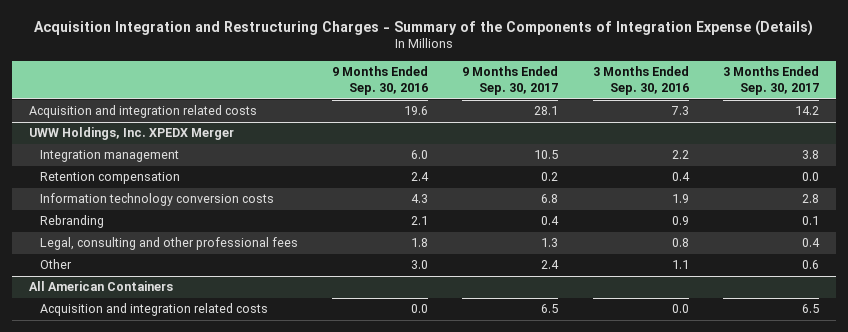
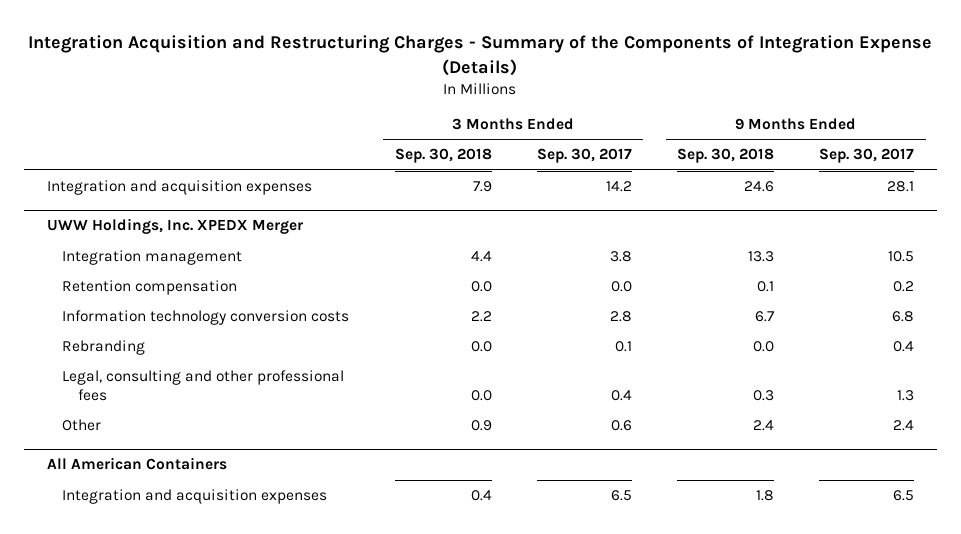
- Acquisition Integration and Restructuring Charges - Summary of the Components of Integration Expense (Details)
+ Integration Acquisition and Restructuring Charges - Summary of the Components of Integration Expense (Details)
- | 9 Months Ended Sep. 30, 2016 | 9 Months Ended Sep. 30, 2017 | 3 Months Ended Sep. 30, 2016 | 3 Months Ended Sep. 30, 2017
+ | 3 Months Ended Sep. 30, 2018 | 3 Months Ended Sep. 30, 2017 | 9 Months Ended Sep. 30, 2018 | 9 Months Ended Sep. 30, 2017
- Acquisition and integration related costs | 19.6 | 28.1 | 7.3 | 14.2
+ Integration and acquisition expenses | 7.9 | 14.2 | 24.6 | 28.1
@ All American Containers
- Acquisition and integration related costs | 0.0 | 6.5 | 0.0 | 6.5
+ Integration and acquisition expenses | 0.4 | 6.5 | 1.8 | 6.5

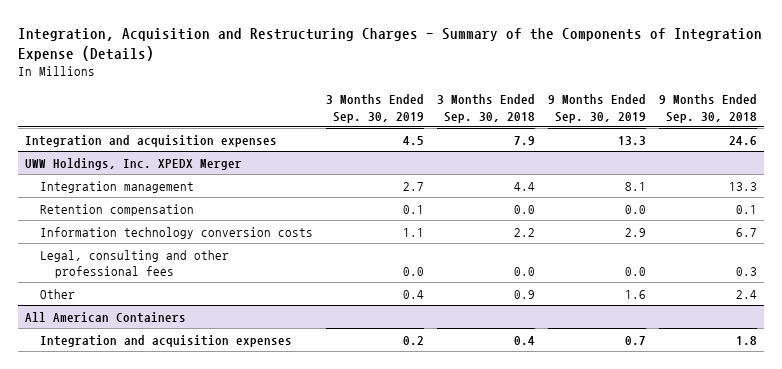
- Integration Acquisition and Restructuring Charges - Summary of the Components of Integration Expense (Details)
+ Integration, Acquisition and Restructuring Charges - Summary of the Components of Integration Expense (Details)
- | 3 Months Ended Sep. 30, 2018 | 3 Months Ended Sep. 30, 2017 | 9 Months Ended Sep. 30, 2018 | 9 Months Ended Sep. 30, 2017
+ | 3 Months Ended Sep. 30, 2019 | 3 Months Ended Sep. 30, 2018 | 9 Months Ended Sep. 30, 2019 | 9 Months Ended Sep. 30, 2018
@ UWW Holdings, Inc. XPEDX Merger
- Rebranding | 0.0 | 0.1 | 0.0 | 0.4

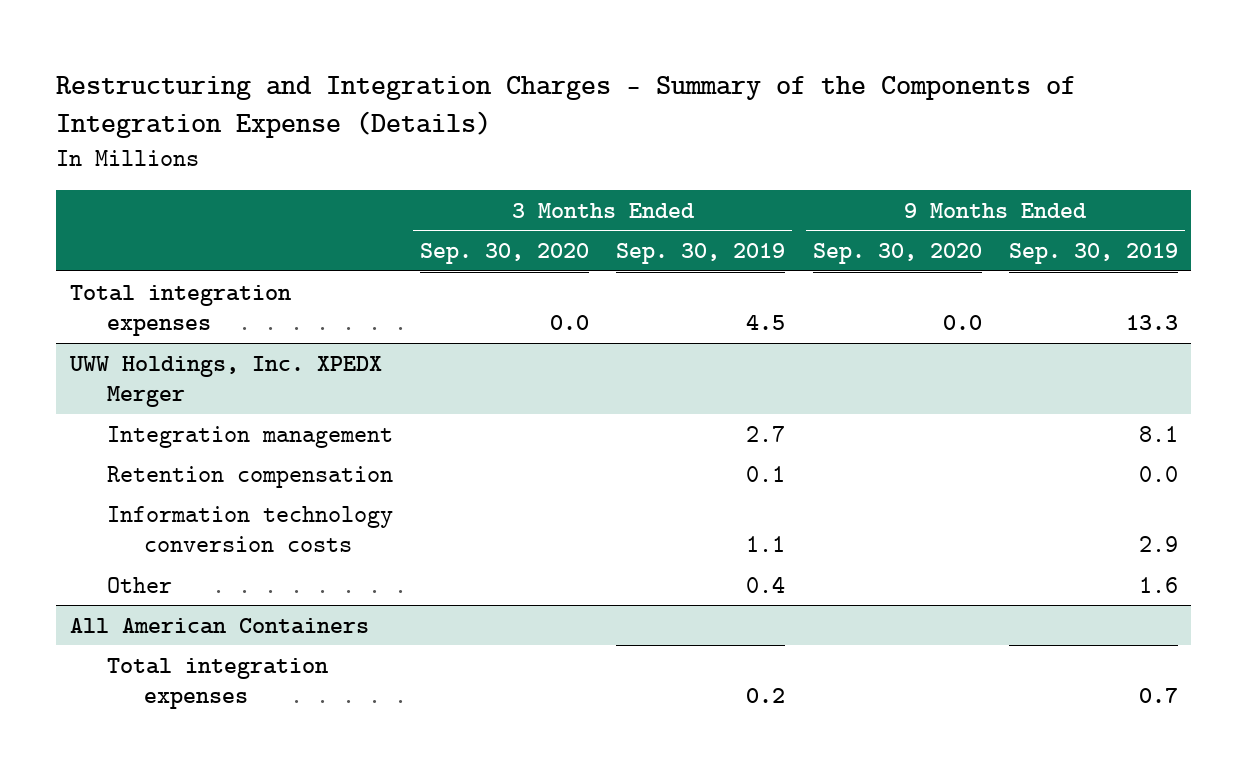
- Integration, Acquisition and Restructuring Charges - Summary of the Components of Integration Expense (Details)
+ Restructuring and Integration Charges - Summary of the Components of Integration Expense (Details)
- | 3 Months Ended Sep. 30, 2019 | 3 Months Ended Sep. 30, 2018 | 9 Months Ended Sep. 30, 2019 | 9 Months Ended Sep. 30, 2018
+ | 3 Months Ended Sep. 30, 2020 | 3 Months Ended Sep. 30, 2019 | 9 Months Ended Sep. 30, 2020 | 9 Months Ended Sep. 30, 2019
- Integration and acquisition expenses | 4.5 | 7.9 | 13.3 | 24.6
+ Total integration expenses | 0.0 | 4.5 | 0.0 | 13.3
@ UWW Holdings, Inc. XPEDX Merger
- Legal, consulting and other professional fees | 0.0 | 0.0 | 0.0 | 0.3
@ All American Containers
- Integration and acquisition expenses | 0.2 | 0.4 | 0.7 | 1.8
+ Total integration expenses | | 0.2 | | 0.7

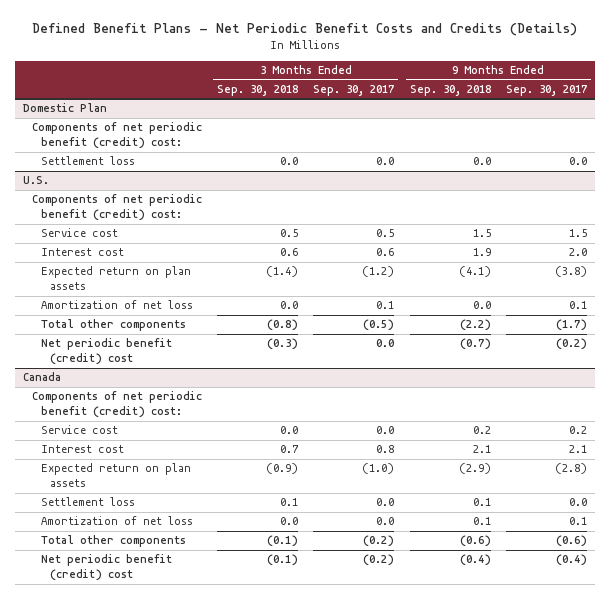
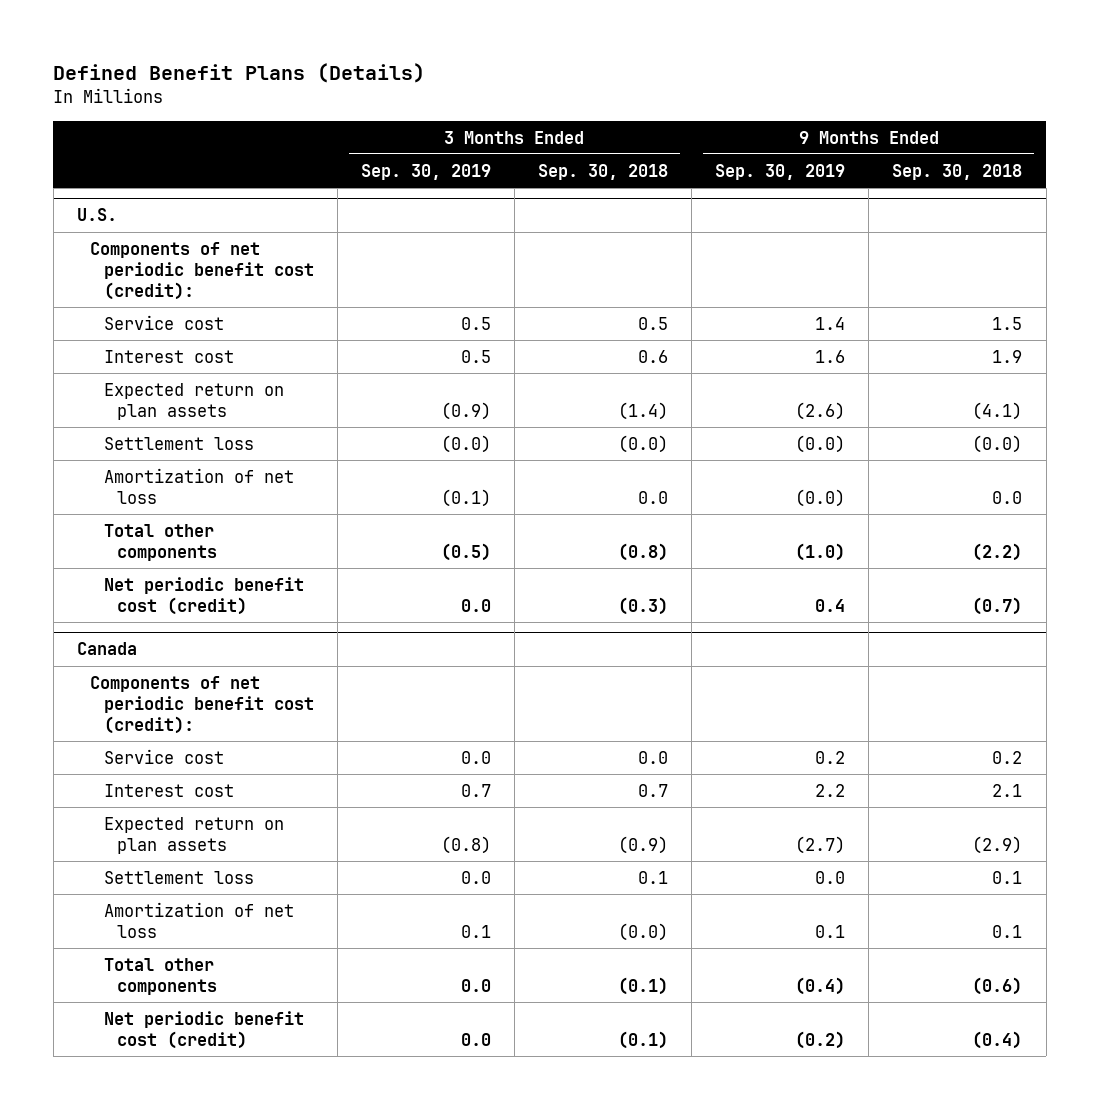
- Defined Benefit Plans - Net Periodic Benefit Costs and Credits (Details)
+ Defined Benefit Plans (Details)
- | 3 Months Ended Sep. 30, 2018 | 3 Months Ended Sep. 30, 2017 | 9 Months Ended Sep. 30, 2018 | 9 Months Ended Sep. 30, 2017
+ | 3 Months Ended Sep. 30, 2019 | 3 Months Ended Sep. 30, 2018 | 9 Months Ended Sep. 30, 2019 | 9 Months Ended Sep. 30, 2018
- Domestic Plan
- Components of net periodic benefit (credit) cost:
- Settlement loss | 0.0 | 0.0 | 0.0 | 0.0
@ U.S.
- Components of net periodic benefit (credit) cost:
+ Components of net periodic benefit cost (credit):
+ Settlement loss | (0.0) | (0.0) | (0.0) | (0.0)
- Net periodic benefit (credit) cost | (0.3) | 0.0 | (0.7) | (0.2)
+ Net periodic benefit cost (credit) | 0.0 | (0.3) | 0.4 | (0.7)
@ Canada
- Components of net periodic benefit (credit) cost:
+ Components of net periodic benefit cost (credit):
- Amortization of net loss | 0.0 | 0.0 | 0.1 | 0.1
+ Amortization of net loss | 0.1 | (0.0) | 0.1 | 0.1
- Net periodic benefit (credit) cost | (0.1) | (0.2) | (0.4) | (0.4)
+ Net periodic benefit cost (credit) | 0.0 | (0.1) | (0.2) | (0.4)

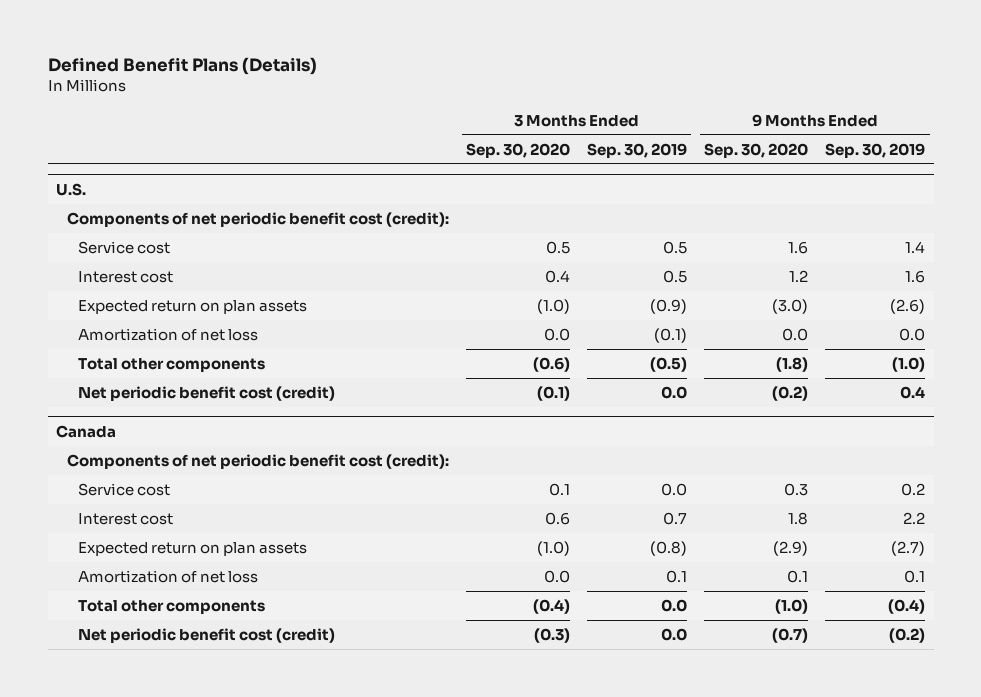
- | 3 Months Ended Sep. 30, 2019 | 3 Months Ended Sep. 30, 2018 | 9 Months Ended Sep. 30, 2019 | 9 Months Ended Sep. 30, 2018
+ | 3 Months Ended Sep. 30, 2020 | 3 Months Ended Sep. 30, 2019 | 9 Months Ended Sep. 30, 2020 | 9 Months Ended Sep. 30, 2019
@ U.S.
- Settlement loss | (0.0) | (0.0) | (0.0) | (0.0)
- Amortization of net loss | (0.1) | 0.0 | (0.0) | 0.0
+ Amortization of net loss | 0.0 | (0.1) | 0.0 | 0.0
@ Canada
- Settlement loss | 0.0 | 0.1 | 0.0 | 0.1

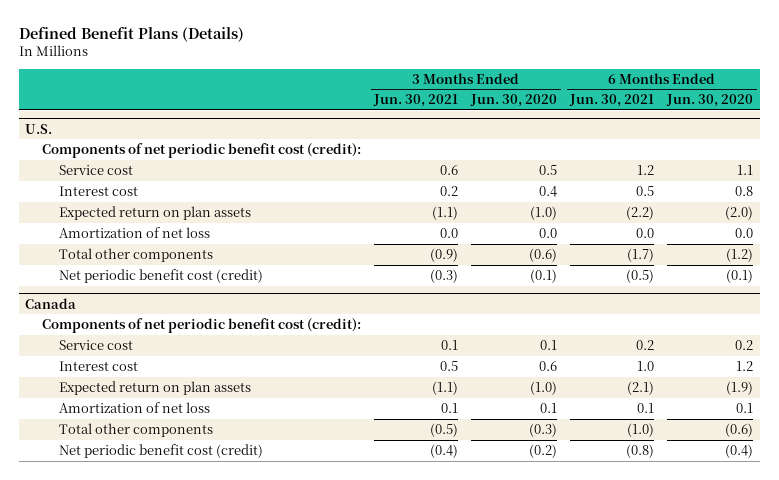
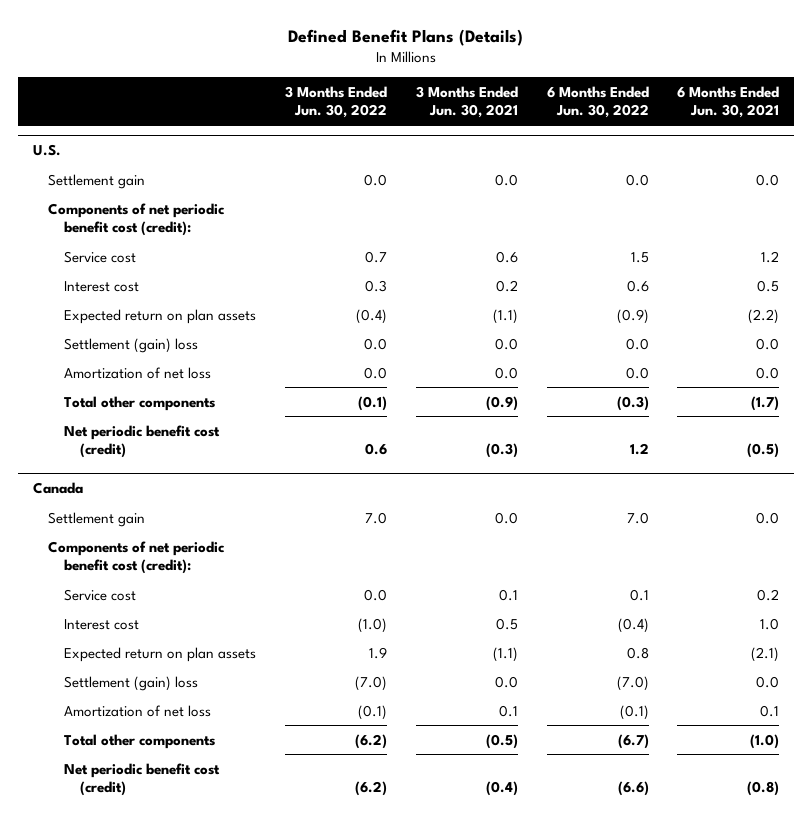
- | 3 Months Ended Jun. 30, 2021 | 3 Months Ended Jun. 30, 2020 | 6 Months Ended Jun. 30, 2021 | 6 Months Ended Jun. 30, 2020
+ | 3 Months Ended Jun. 30, 2022 | 3 Months Ended Jun. 30, 2021 | 6 Months Ended Jun. 30, 2022 | 6 Months Ended Jun. 30, 2021
@ U.S.
+ Settlement gain | 0.0 | 0.0 | 0.0 | 0.0
+ Settlement (gain) loss | 0.0 | 0.0 | 0.0 | 0.0
@ Canada
+ Settlement gain | 7.0 | 0.0 | 7.0 | 0.0
+ Settlement (gain) loss | (7.0) | 0.0 | (7.0) | 0.0

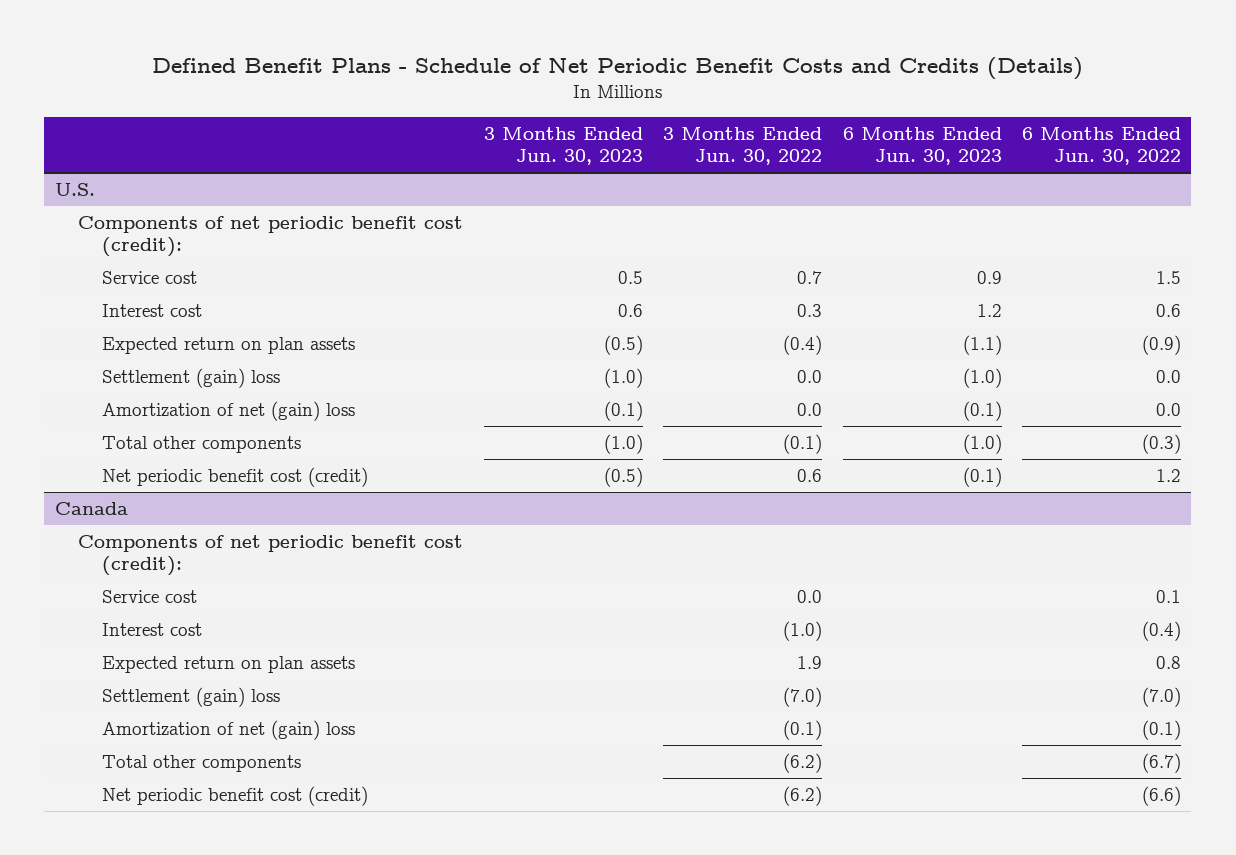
- Defined Benefit Plans (Details)
+ Defined Benefit Plans - Schedule of Net Periodic Benefit Costs and Credits (Details)
- | 3 Months Ended Jun. 30, 2022 | 3 Months Ended Jun. 30, 2021 | 6 Months Ended Jun. 30, 2022 | 6 Months Ended Jun. 30, 2021
+ | 3 Months Ended Jun. 30, 2023 | 3 Months Ended Jun. 30, 2022 | 6 Months Ended Jun. 30, 2023 | 6 Months Ended Jun. 30, 2022
@ U.S.
- Settlement gain | 0.0 | 0.0 | 0.0 | 0.0
- Amortization of net loss | 0.0 | 0.0 | 0.0 | 0.0
+ Amortization of net (gain) loss | (0.1) | 0.0 | (0.1) | 0.0
@ Canada
- Settlement gain | 7.0 | 0.0 | 7.0 | 0.0
- Amortization of net loss | (0.1) | 0.1 | (0.1) | 0.1
+ Amortization of net (gain) loss | | (0.1) | | (0.1)

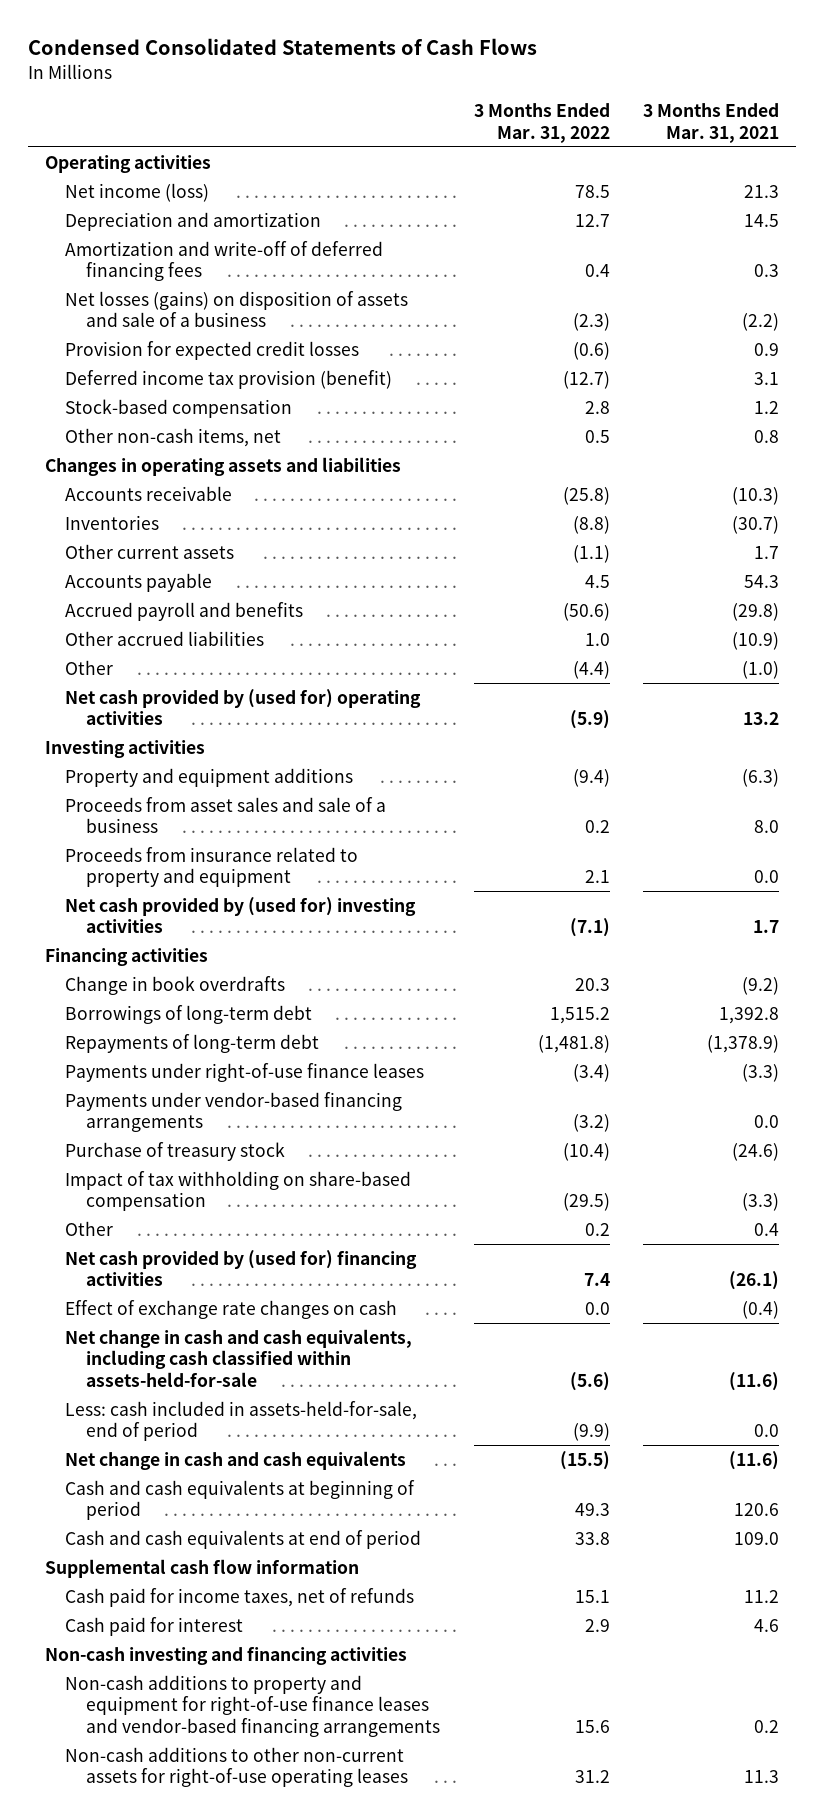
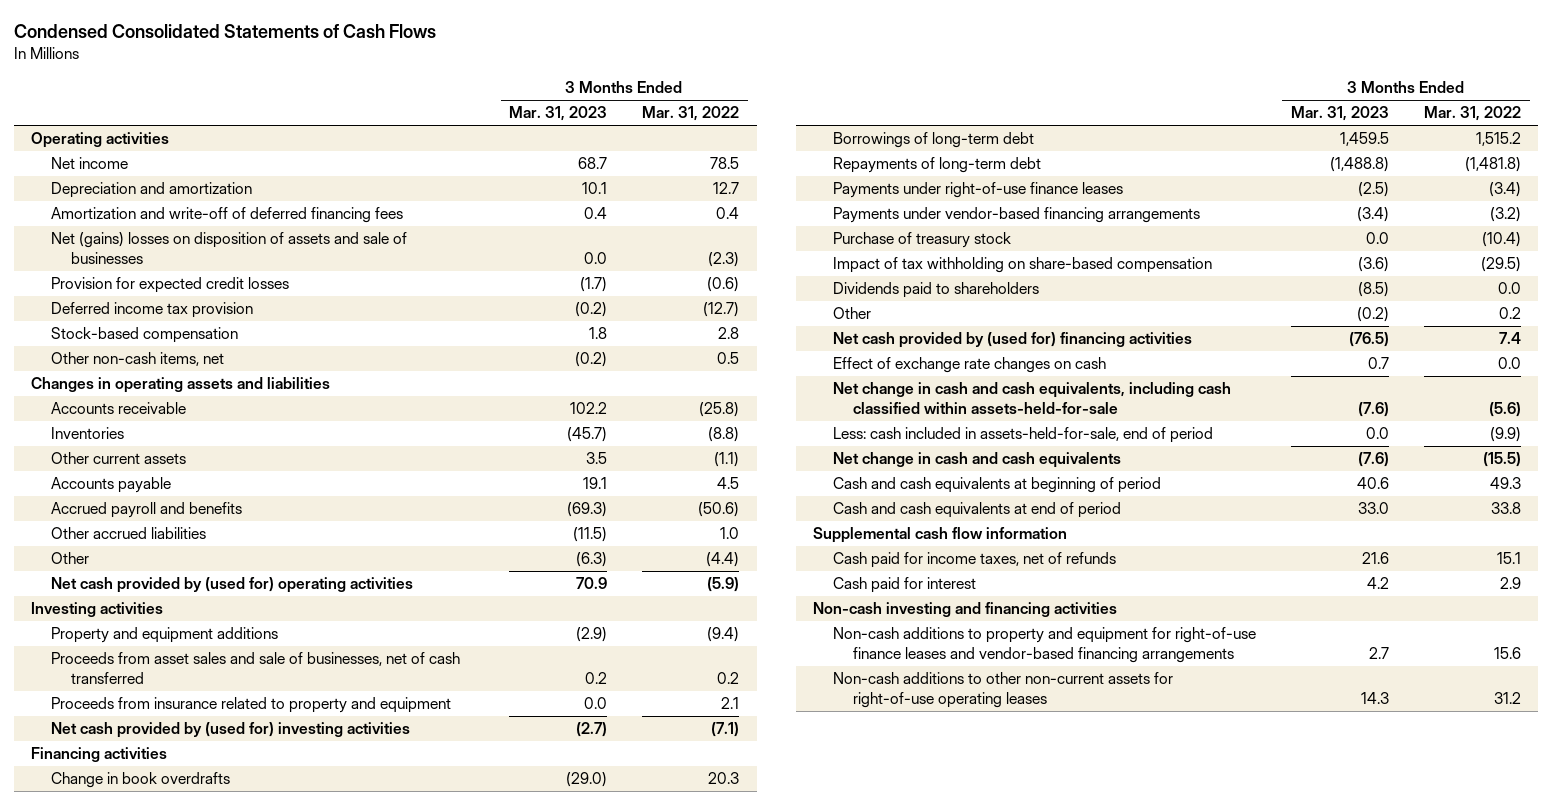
- | 3 Months Ended Mar. 31, 2022 | 3 Months Ended Mar. 31, 2021
+ | 3 Months Ended Mar. 31, 2023 | 3 Months Ended Mar. 31, 2022
- Net income (loss) | 78.5 | 21.3
+ Net income | 68.7 | 78.5
- Net losses (gains) on disposition of assets and sale of a business | (2.3) | (2.2)
+ Net (gains) losses on disposition of assets and sale of businesses | 0.0 | (2.3)
- Deferred income tax provision (benefit) | (12.7) | 3.1
+ Deferred income tax provision | (0.2) | (12.7)
- Proceeds from asset sales and sale of a business | 0.2 | 8.0
+ Proceeds from asset sales and sale of businesses, net of cash transferred | 0.2 | 0.2
+ Dividends paid to shareholders | (8.5) | 0.0

